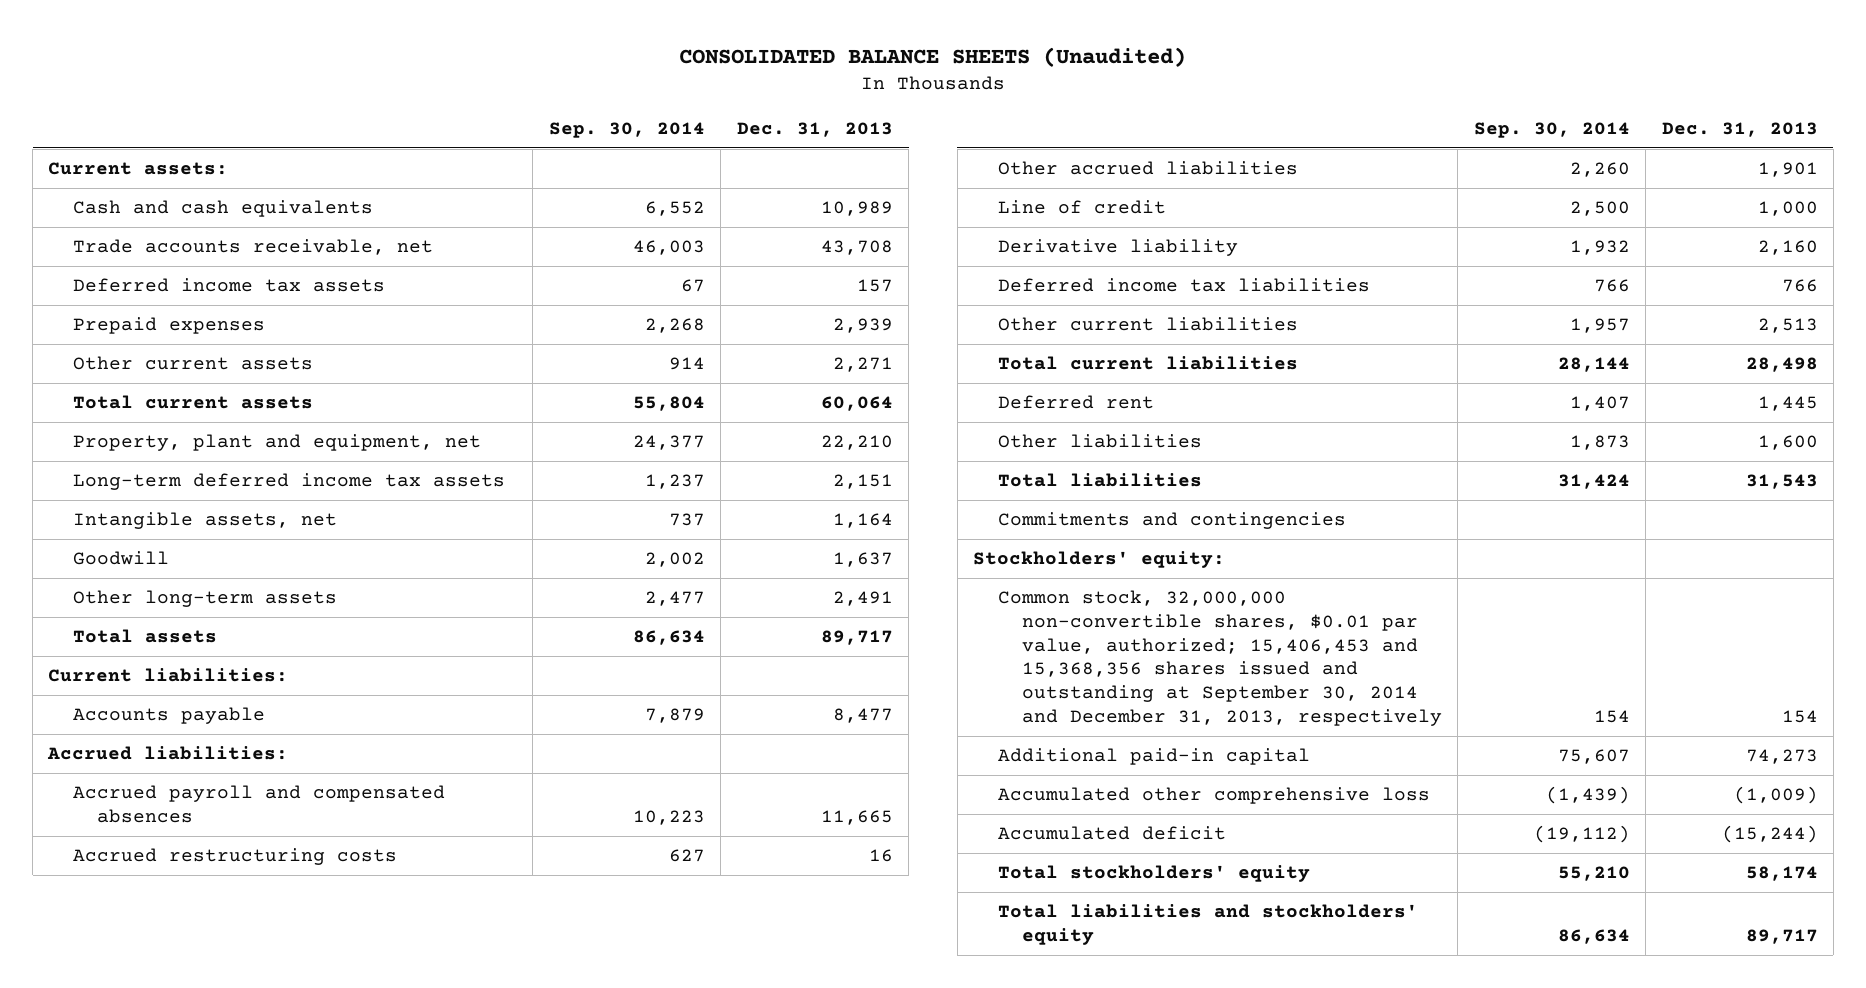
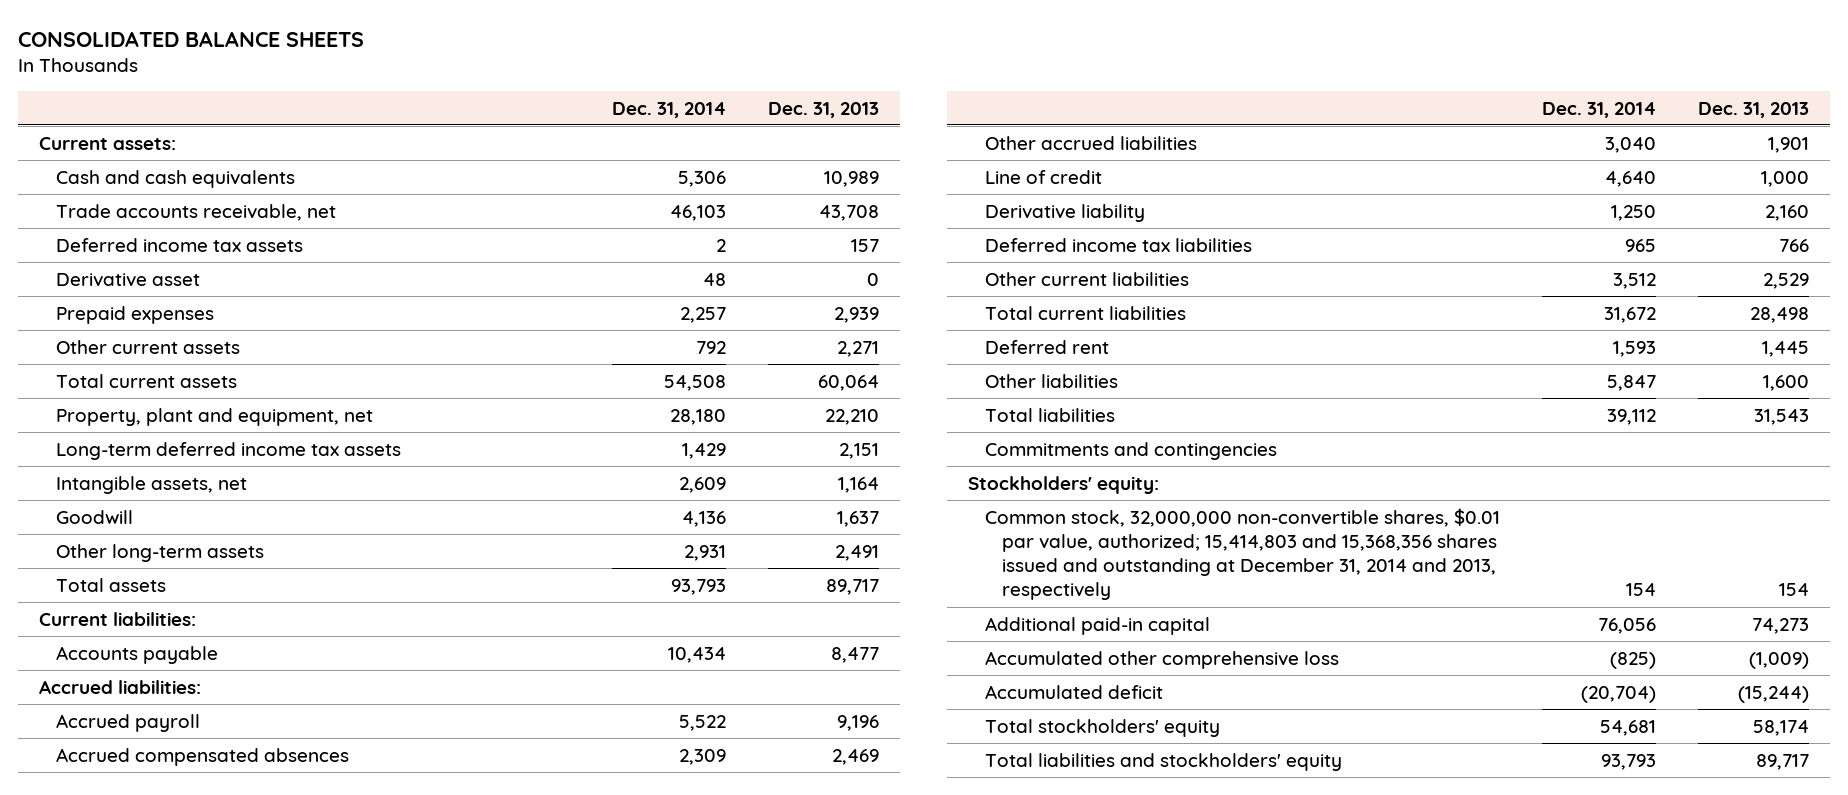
- CONSOLIDATED BALANCE SHEETS (Unaudited)
+ CONSOLIDATED BALANCE SHEETS
- | Sep. 30, 2014 | Dec. 31, 2013
+ | Dec. 31, 2014 | Dec. 31, 2013
+ Derivative asset | 48 | 0
- Accrued payroll and compensated absences | 10,223 | 11,665
- Accrued restructuring costs | 627 | 16
+ Accrued payroll | 5,522 | 9,196
+ Accrued compensated absences | 2,309 | 2,469
- Other current liabilities | 1,957 | 2,513
+ Other current liabilities | 3,512 | 2,529
- Common stock, 32,000,000 non-convertible shares, $0.01 par value, authorized; 15,406,453 and 15,368,356 shares issued and outstanding at September 30, 2014 and December 31, 2013, respectively | 154 | 154
+ Common stock, 32,000,000 non-convertible shares, $0.01 par value, authorized; 15,414,803 and 15,368,356 shares issued and outstanding at December 31, 2014 and 2013, respectively | 154 | 154

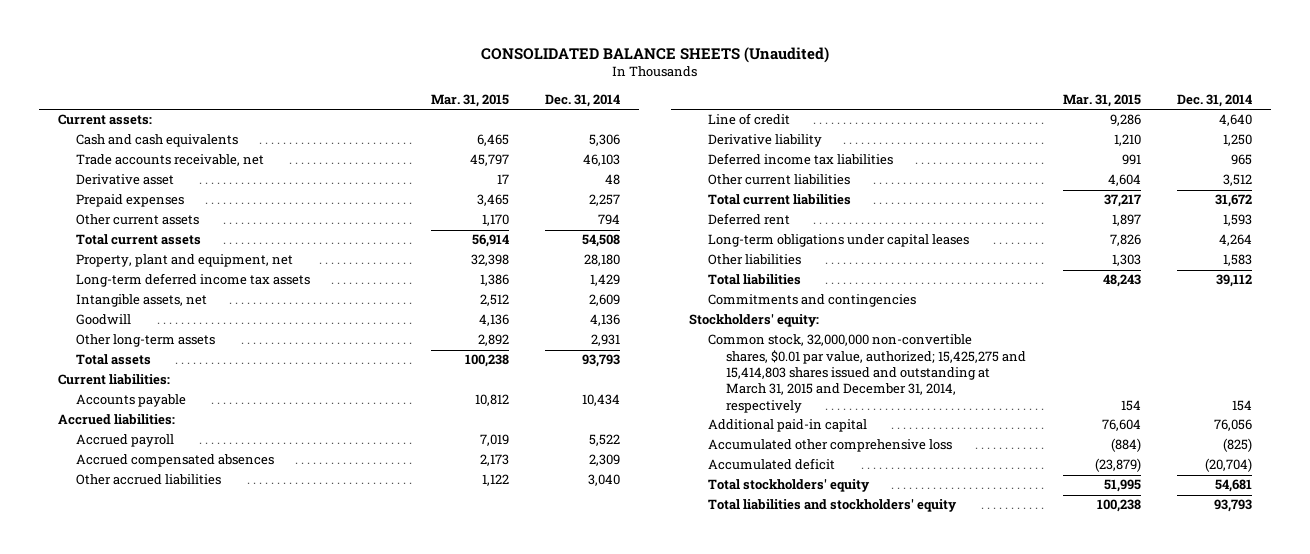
- CONSOLIDATED BALANCE SHEETS
+ CONSOLIDATED BALANCE SHEETS (Unaudited)
- | Dec. 31, 2014 | Dec. 31, 2013
+ | Mar. 31, 2015 | Dec. 31, 2014
- Deferred income tax assets | 2 | 157
- Other current assets | 792 | 2,271
+ Other current assets | 1,170 | 794
- Other liabilities | 5,847 | 1,600
+ Long-term obligations under capital leases | 7,826 | 4,264
+ Other liabilities | 1,303 | 1,583
- Common stock, 32,000,000 non-convertible shares, $0.01 par value, authorized; 15,414,803 and 15,368,356 shares issued and outstanding at December 31, 2014 and 2013, respectively | 154 | 154
+ Common stock, 32,000,000 non-convertible shares, $0.01 par value, authorized; 15,425,275 and 15,414,803 shares issued and outstanding at March 31, 2015 and December 31, 2014, respectively | 154 | 154

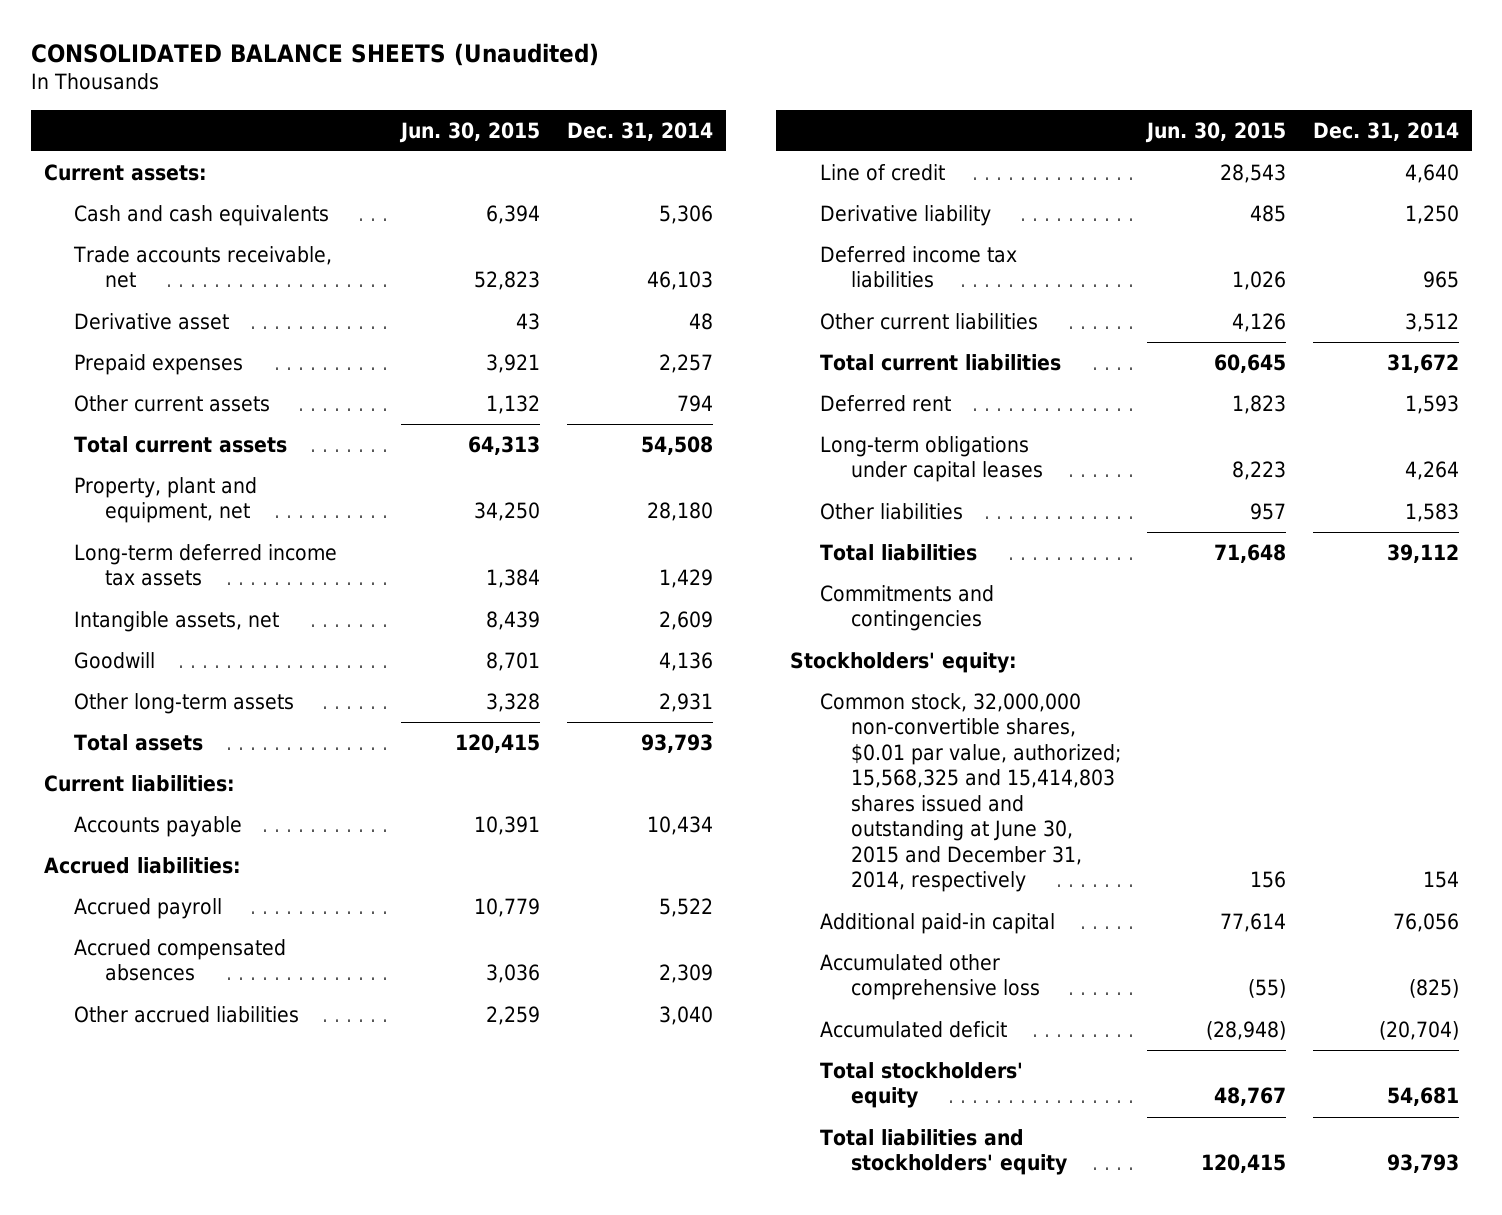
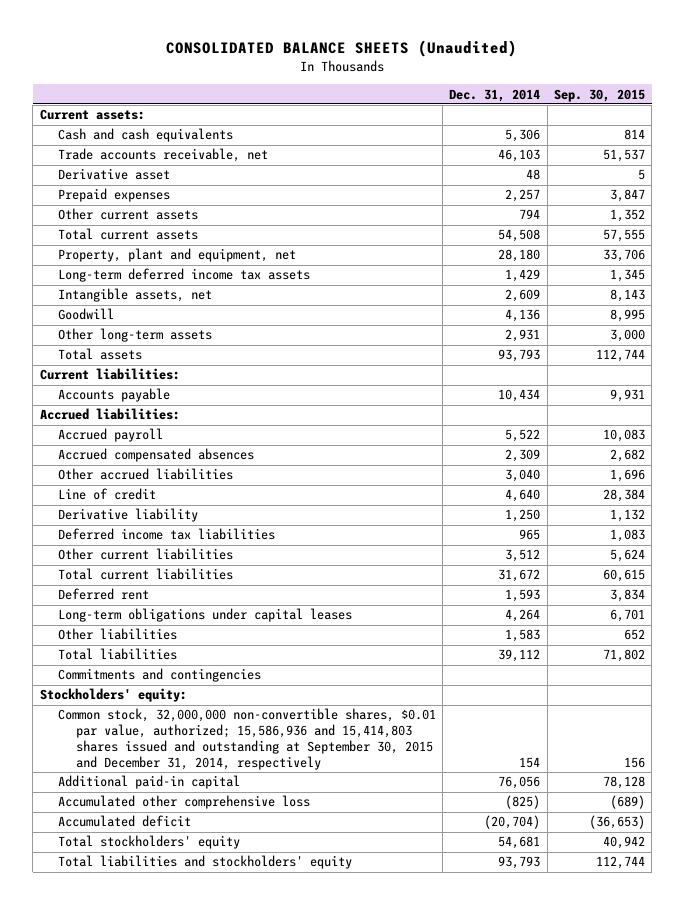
- | Jun. 30, 2015 | Dec. 31, 2014
+ | Dec. 31, 2014 | Sep. 30, 2015
- Common stock, 32,000,000 non-convertible shares, $0.01 par value, authorized; 15,568,325 and 15,414,803 shares issued and outstanding at June 30, 2015 and December 31, 2014, respectively | 156 | 154
+ Common stock, 32,000,000 non-convertible shares, $0.01 par value, authorized; 15,586,936 and 15,414,803 shares issued and outstanding at September 30, 2015 and December 31, 2014, respectively | 154 | 156

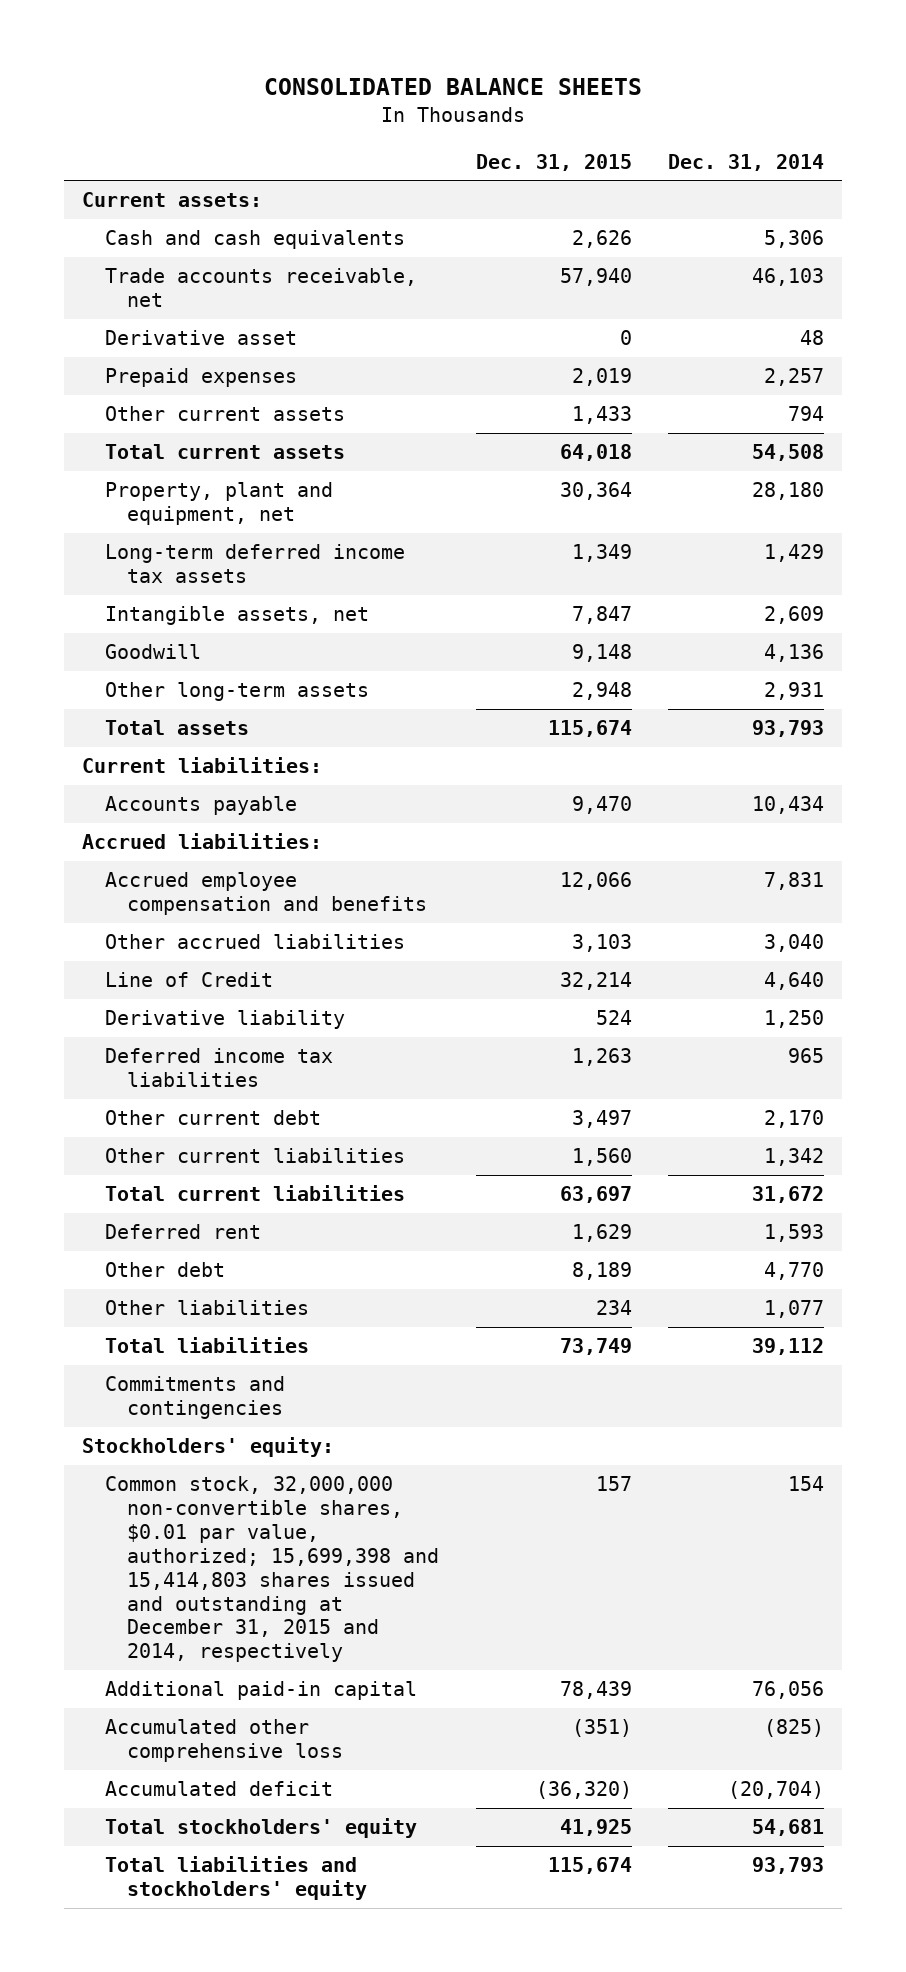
- CONSOLIDATED BALANCE SHEETS (Unaudited)
+ CONSOLIDATED BALANCE SHEETS
- | Dec. 31, 2014 | Sep. 30, 2015
+ | Dec. 31, 2015 | Dec. 31, 2014
- Accrued payroll | 5,522 | 10,083
- Accrued compensated absences | 2,309 | 2,682
+ Accrued employee compensation and benefits | 12,066 | 7,831
- Line of credit | 4,640 | 28,384
+ Line of Credit | 32,214 | 4,640
- Other current liabilities | 3,512 | 5,624
+ Other current debt | 3,497 | 2,170
+ Other current liabilities | 1,560 | 1,342
- Long-term obligations under capital leases | 4,264 | 6,701
- Other liabilities | 1,583 | 652
+ Other debt | 8,189 | 4,770
+ Other liabilities | 234 | 1,077
- Common stock, 32,000,000 non-convertible shares, $0.01 par value, authorized; 15,586,936 and 15,414,803 shares issued and outstanding at September 30, 2015 and December 31, 2014, respectively | 154 | 156
+ Common stock, 32,000,000 non-convertible shares, $0.01 par value, authorized; 15,699,398 and 15,414,803 shares issued and outstanding at December 31, 2015 and 2014, respectively | 157 | 154

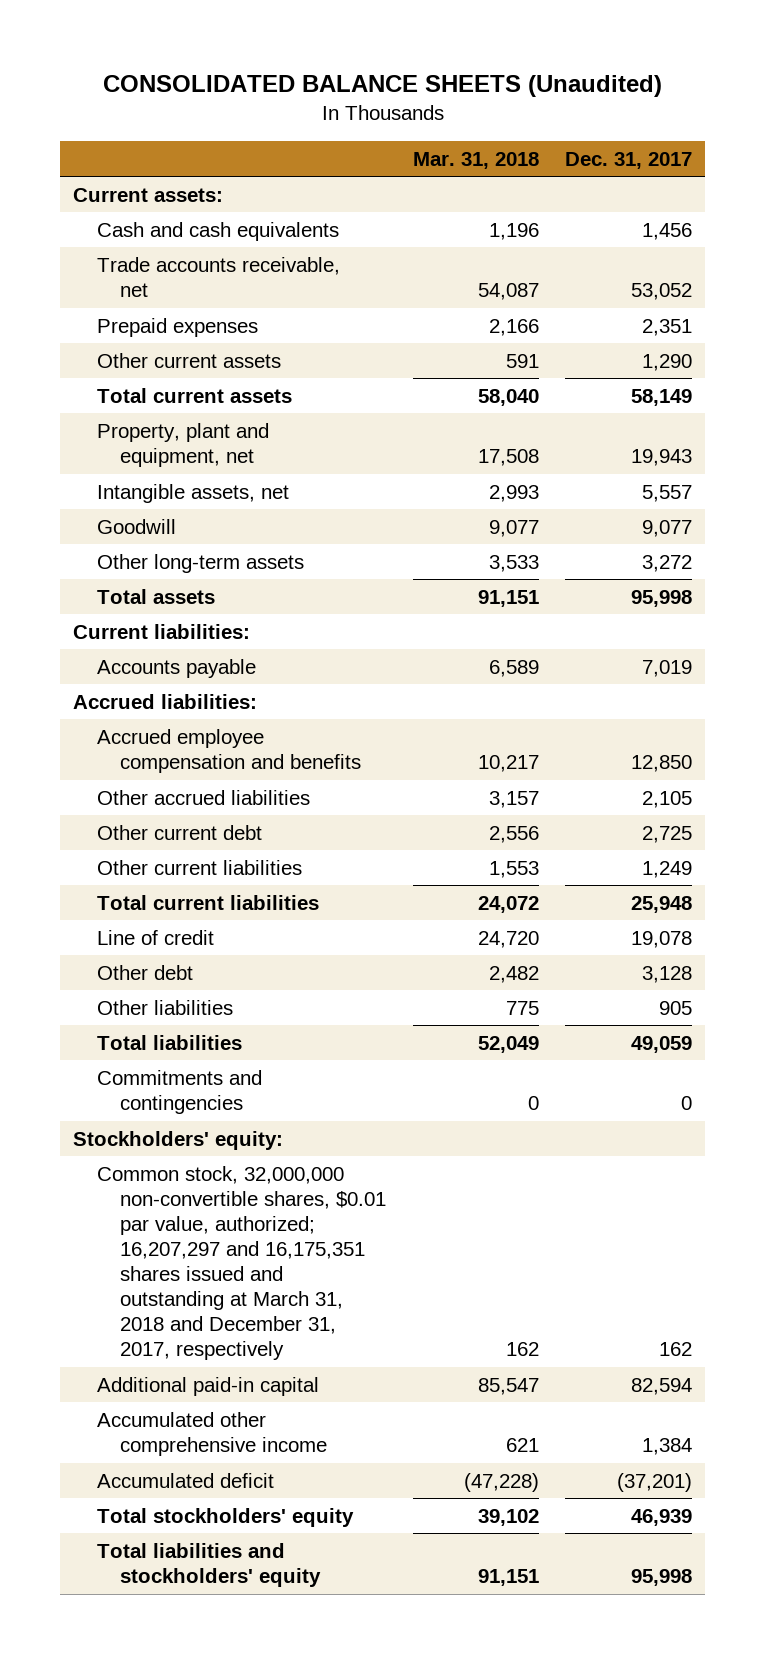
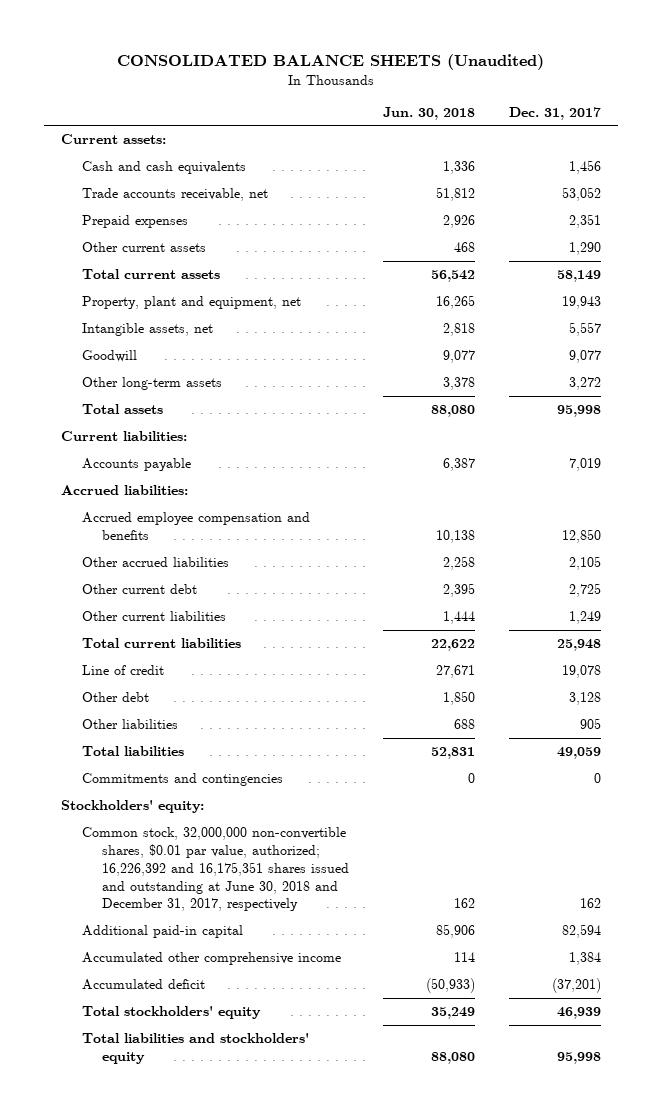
- | Mar. 31, 2018 | Dec. 31, 2017
+ | Jun. 30, 2018 | Dec. 31, 2017
- Common stock, 32,000,000 non-convertible shares, $0.01 par value, authorized; 16,207,297 and 16,175,351 shares issued and outstanding at March 31, 2018 and December 31, 2017, respectively | 162 | 162
+ Common stock, 32,000,000 non-convertible shares, $0.01 par value, authorized; 16,226,392 and 16,175,351 shares issued and outstanding at June 30, 2018 and December 31, 2017, respectively | 162 | 162

